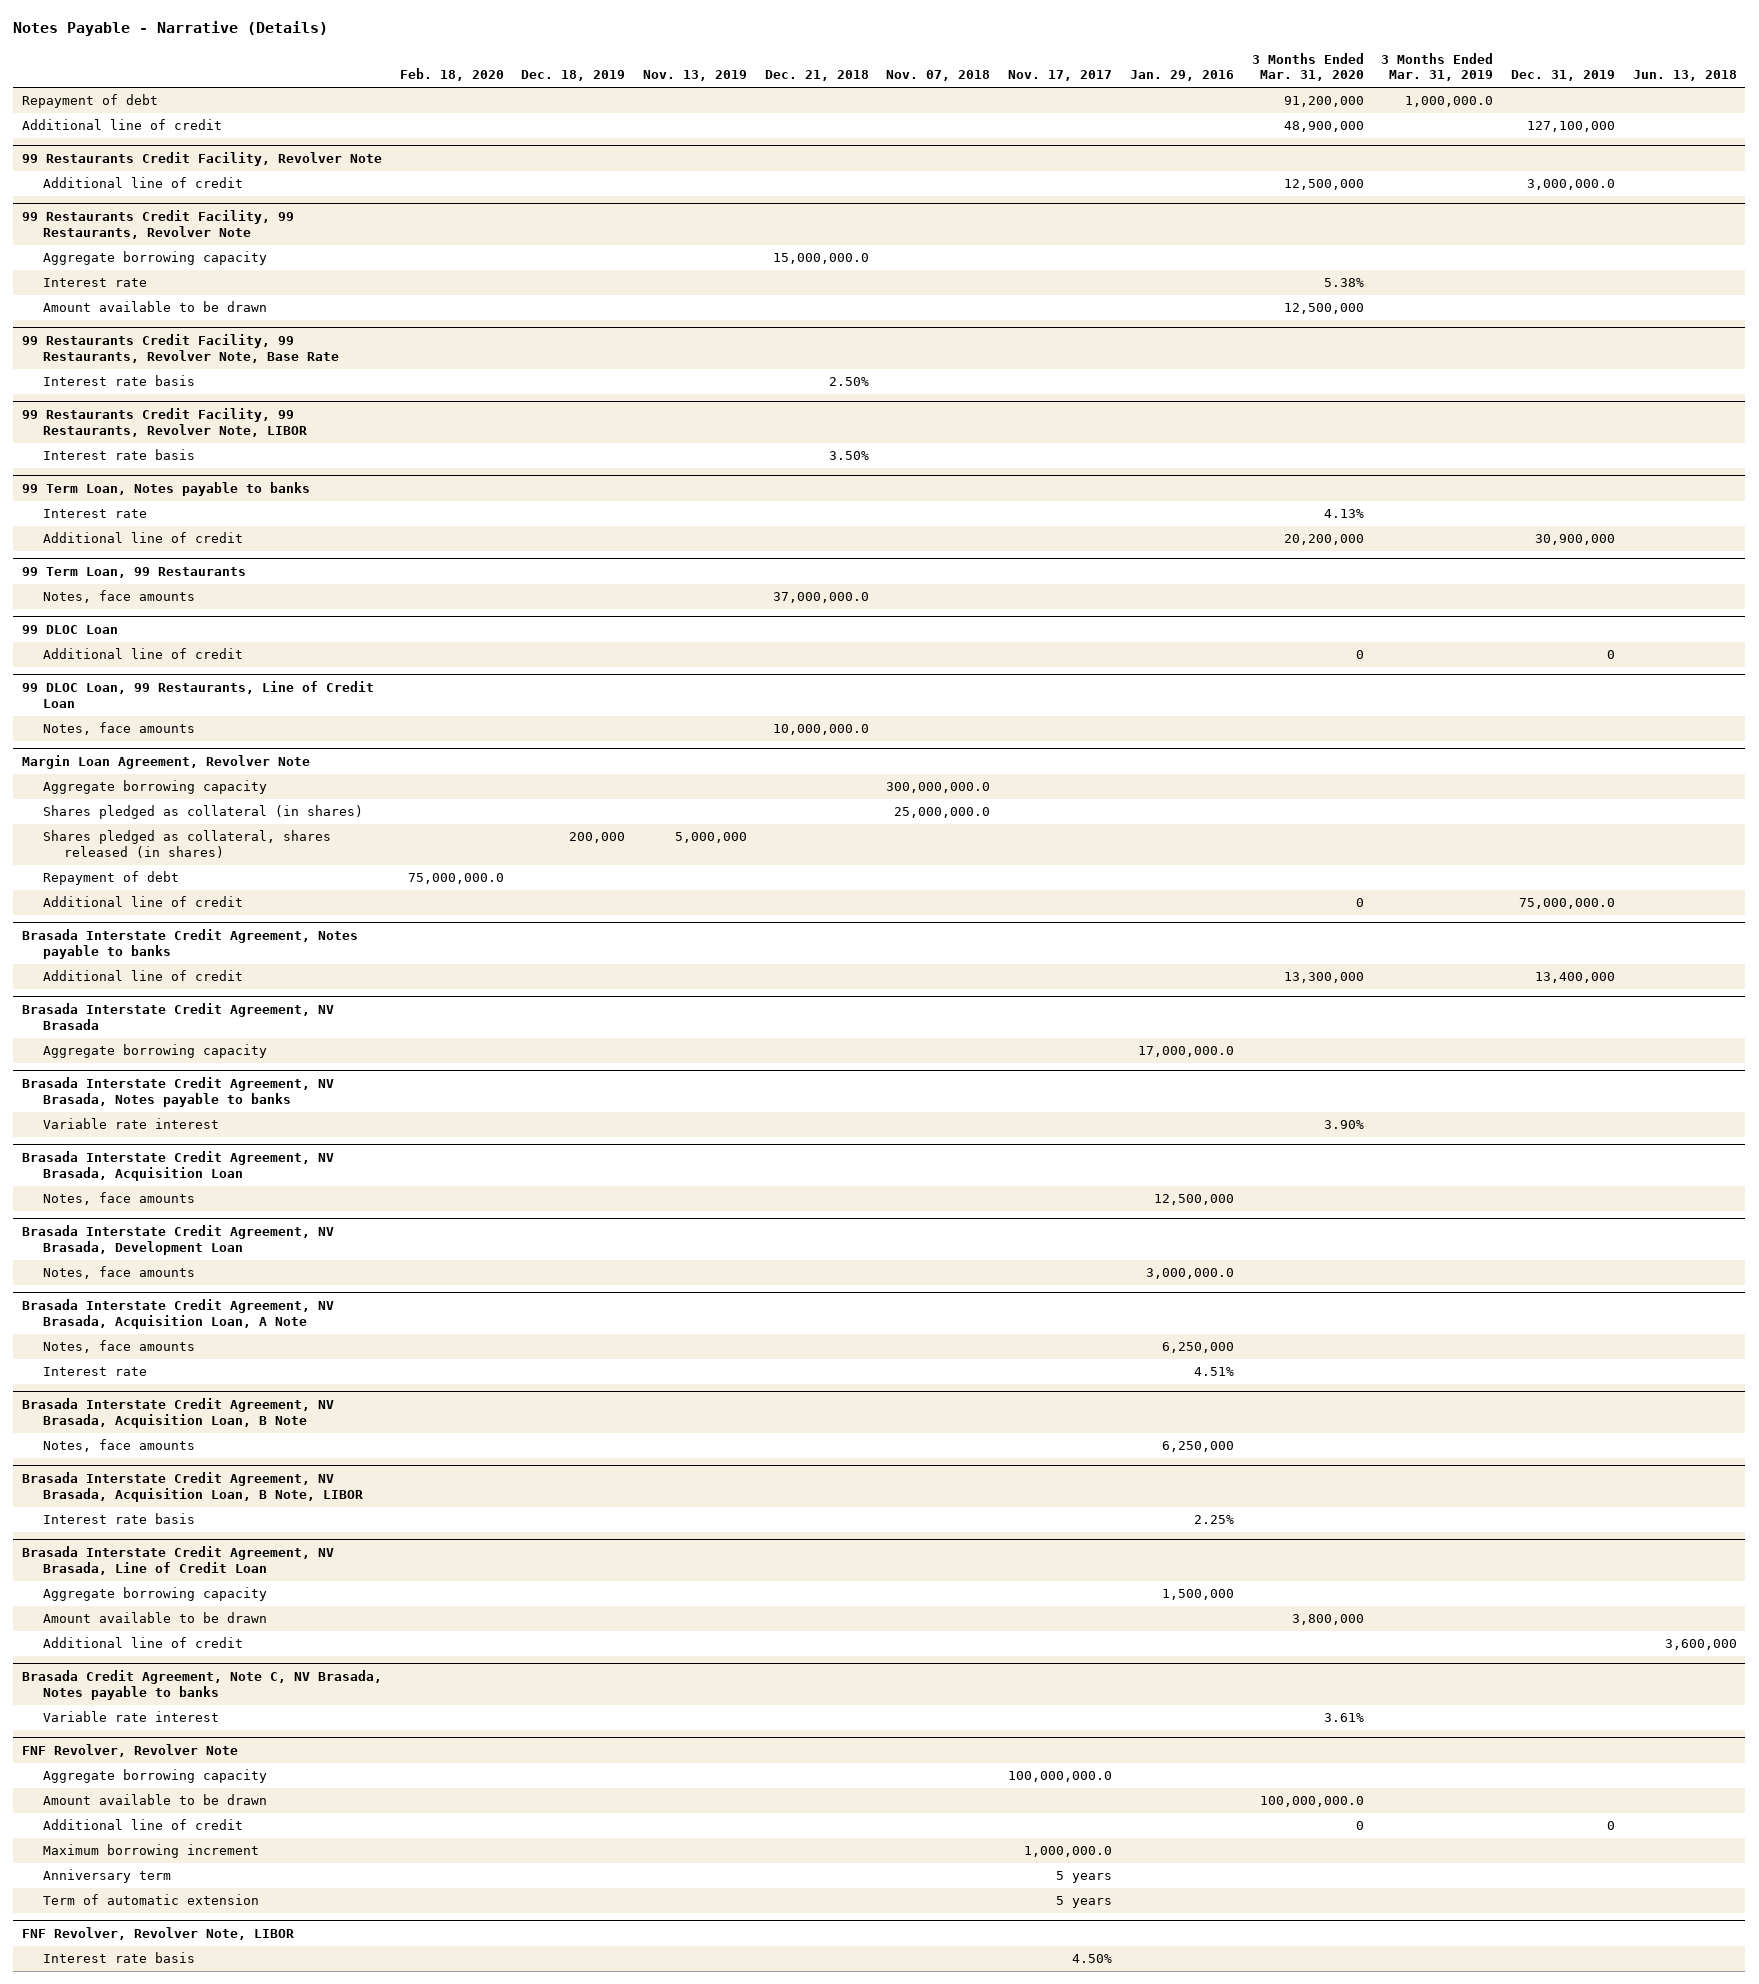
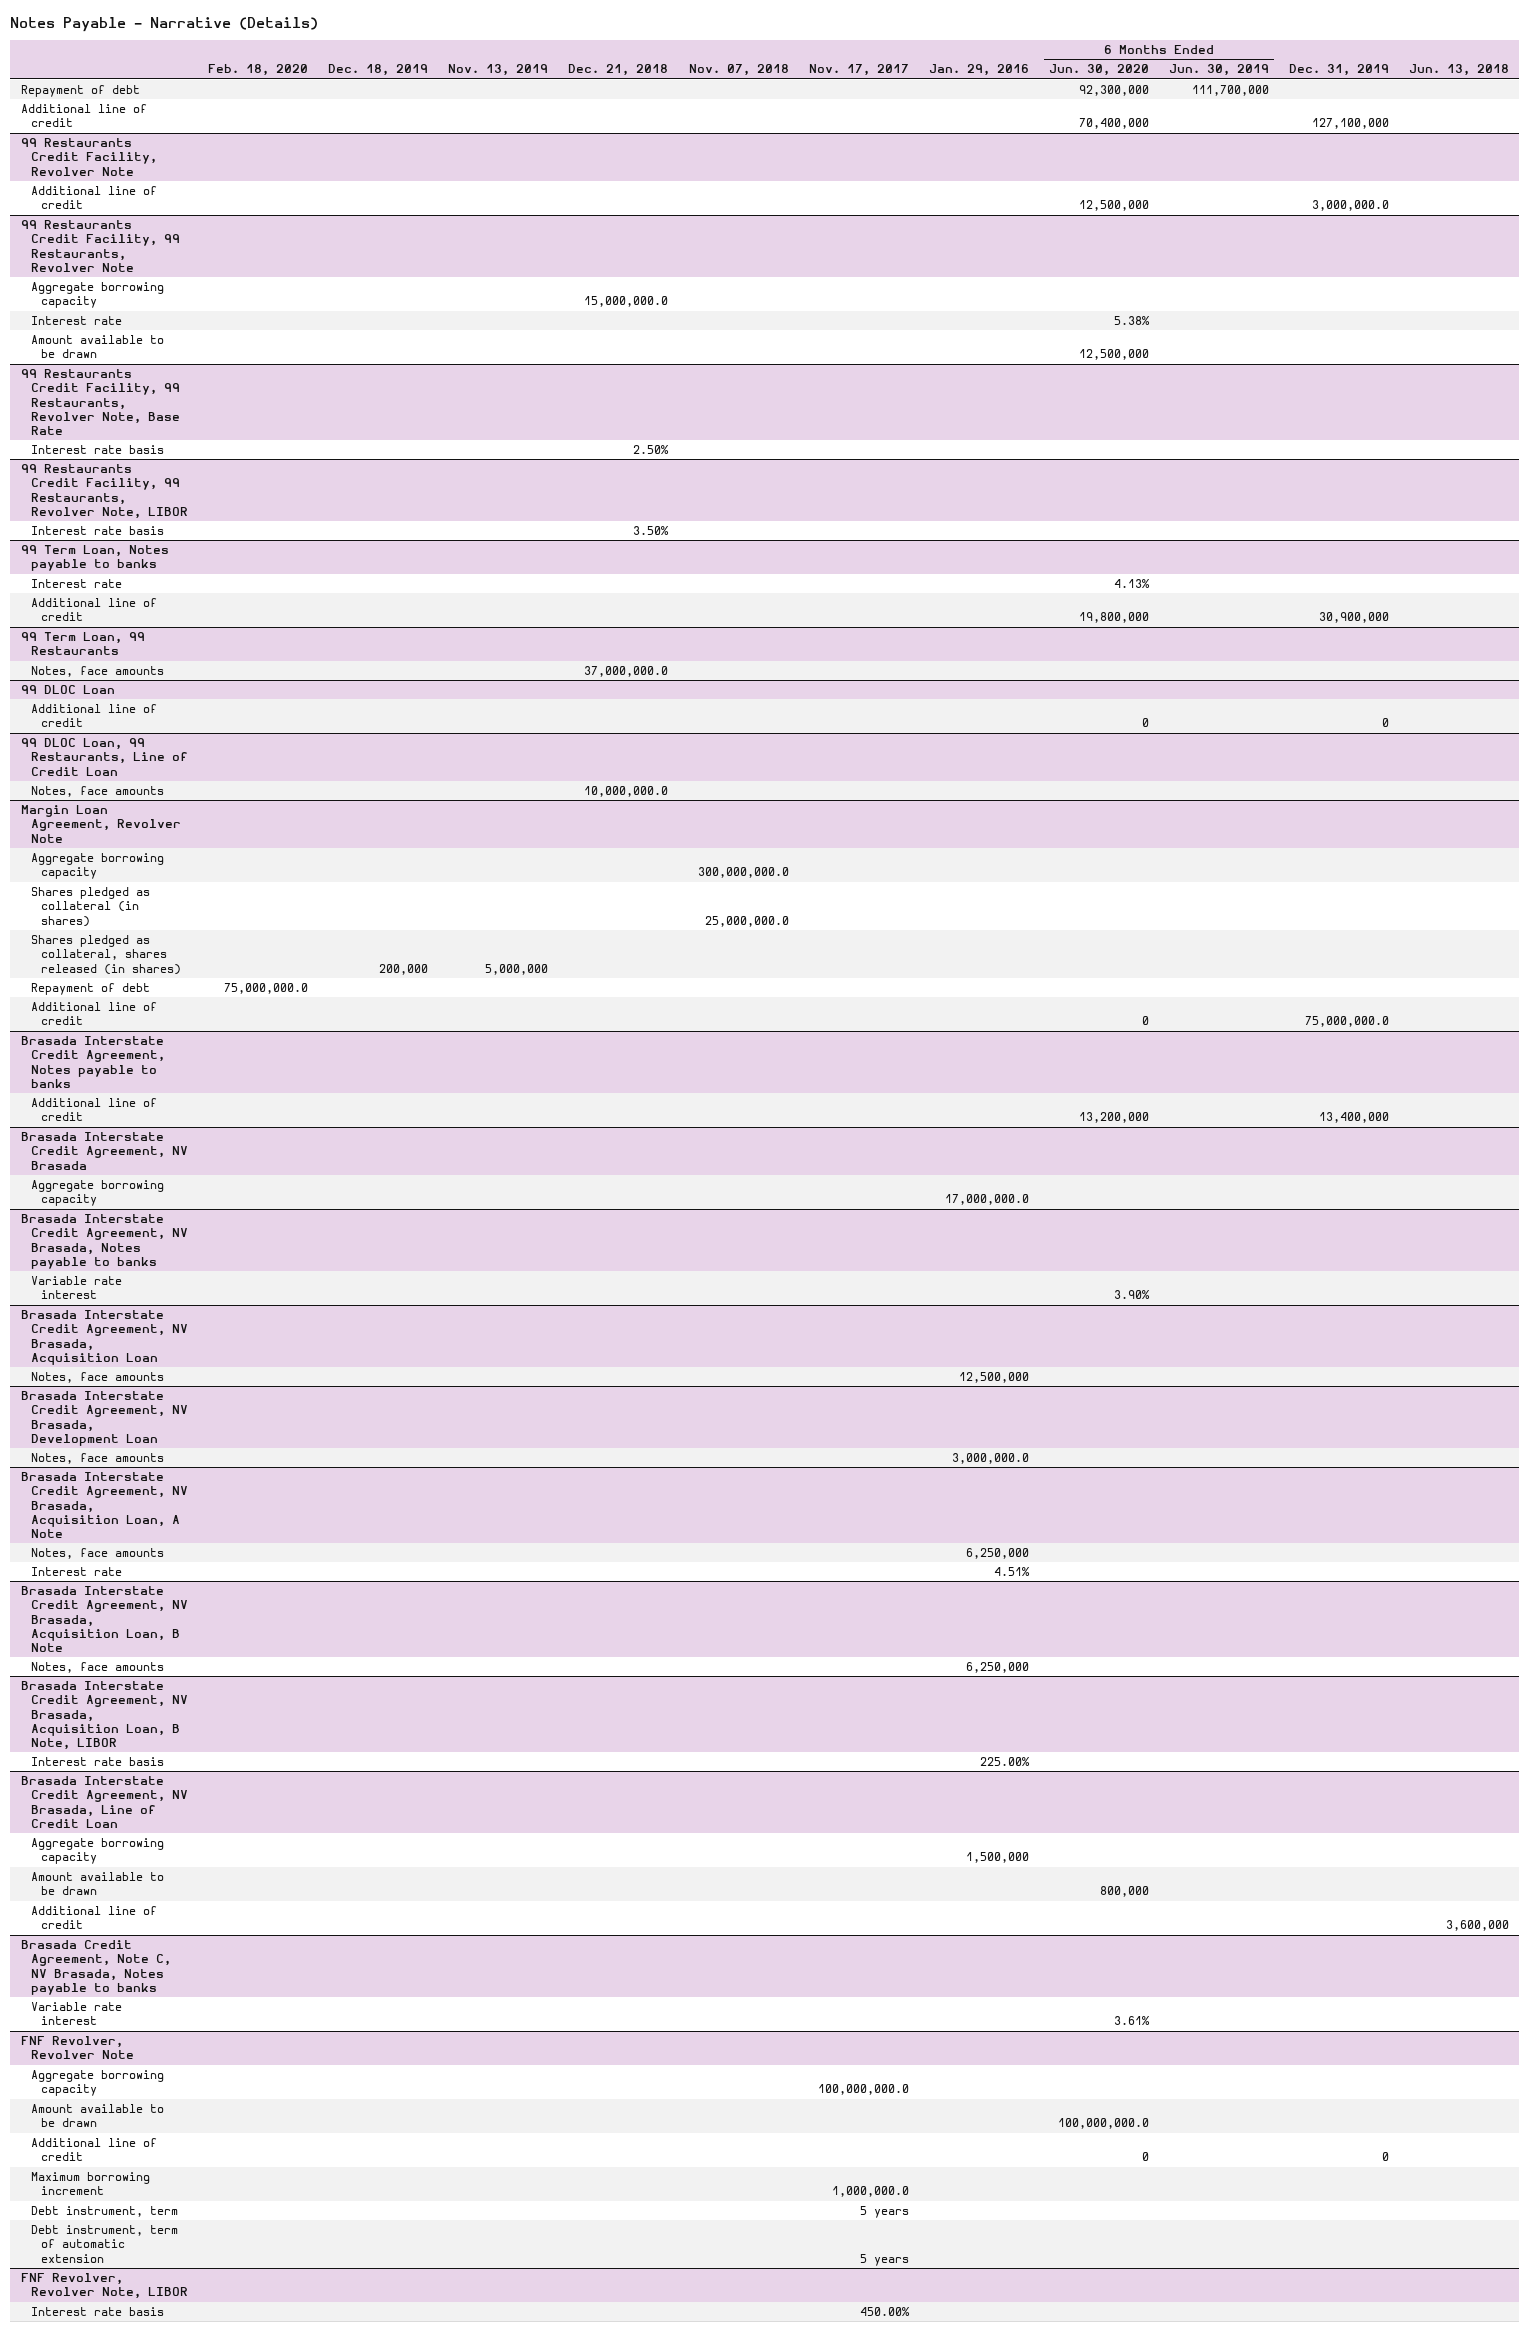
- | Feb. 18, 2020 | Dec. 18, 2019 | Nov. 13, 2019 | Dec. 21, 2018 | Nov. 07, 2018 | Nov. 17, 2017 | Jan. 29, 2016 | 3 Months Ended Mar. 31, 2020 | 3 Months Ended Mar. 31, 2019 | Dec. 31, 2019 | Jun. 13, 2018
+ | Feb. 18, 2020 | Dec. 18, 2019 | Nov. 13, 2019 | Dec. 21, 2018 | Nov. 07, 2018 | Nov. 17, 2017 | Jan. 29, 2016 | 6 Months Ended Jun. 30, 2020 | 6 Months Ended Jun. 30, 2019 | Dec. 31, 2019 | Jun. 13, 2018
@ Brasada Interstate Credit Agreement, NV Brasada, Acquisition Loan, B Note, LIBOR
- Interest rate basis | | | | | | | 2.25% | | | |
+ Interest rate basis | | | | | | | 225.00% | | | |
@ FNF Revolver, Revolver Note
- Anniversary term | | | | | | 5 years | | | | |
- Term of automatic extension | | | | | | 5 years | | | | |
+ Debt instrument, term | | | | | | 5 years | | | | |
+ Debt instrument, term of automatic extension | | | | | | 5 years | | | | |
@ FNF Revolver, Revolver Note, LIBOR
- Interest rate basis | | | | | | 4.50% | | | | |
+ Interest rate basis | | | | | | 450.00% | | | | |

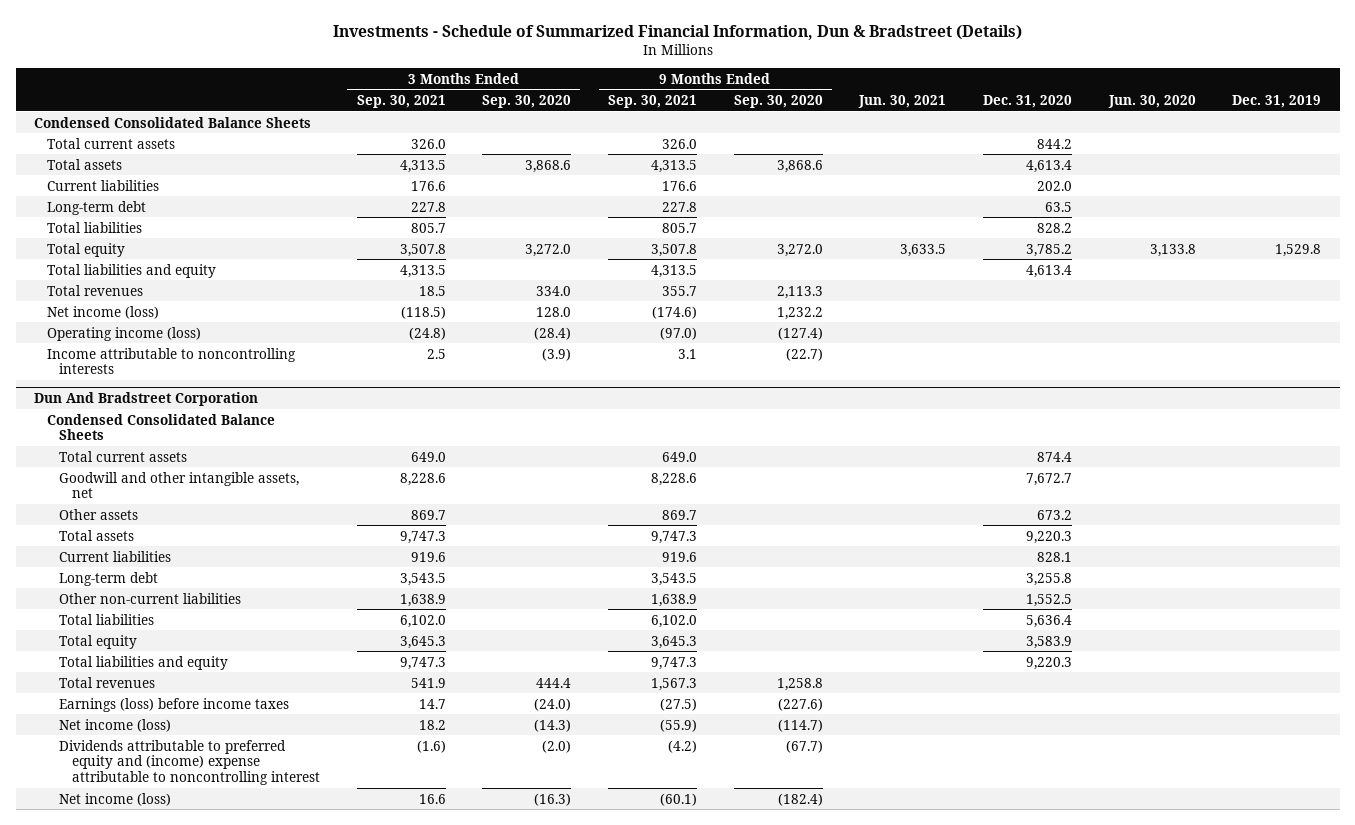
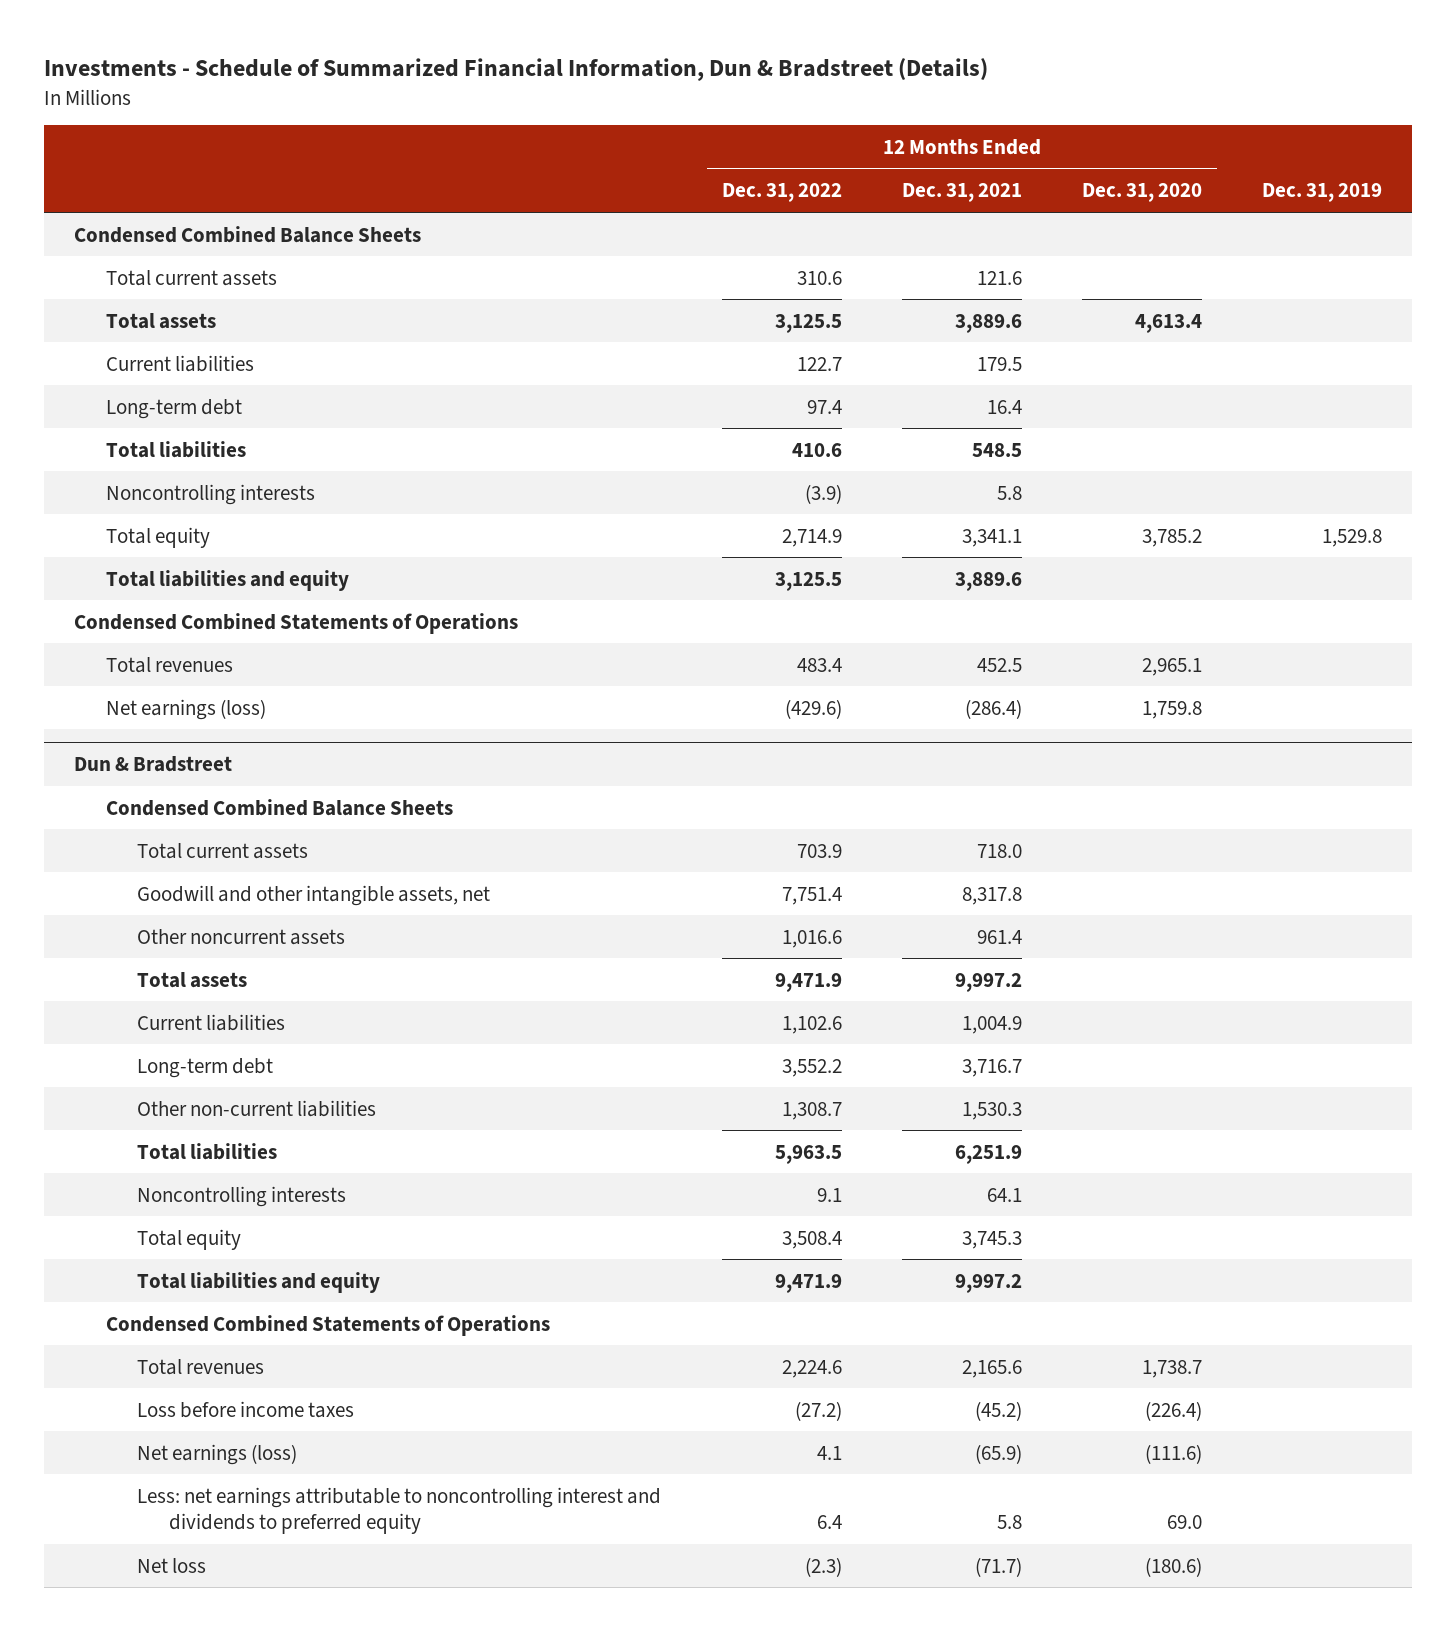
- | 3 Months Ended Sep. 30, 2021 | 3 Months Ended Sep. 30, 2020 | 9 Months Ended Sep. 30, 2021 | 9 Months Ended Sep. 30, 2020 | Jun. 30, 2021 | Dec. 31, 2020 | Jun. 30, 2020 | Dec. 31, 2019
+ | 12 Months Ended Dec. 31, 2022 | 12 Months Ended Dec. 31, 2021 | 12 Months Ended Dec. 31, 2020 | Dec. 31, 2019
- Condensed Consolidated Balance Sheets
+ Condensed Combined Balance Sheets
+ Noncontrolling interests | (3.9) | 5.8 | |
+ Condensed Combined Statements of Operations
- Net income (loss) | (118.5) | 128.0 | (174.6) | 1,232.2 | | | |
- Operating income (loss) | (24.8) | (28.4) | (97.0) | (127.4) | | | |
- Income attributable to noncontrolling interests | 2.5 | (3.9) | 3.1 | (22.7) | | | |
- Dun And Bradstreet Corporation
- Condensed Consolidated Balance Sheets
+ Net earnings (loss) | (429.6) | (286.4) | 1,759.8 |
+ Dun & Bradstreet
+ Condensed Combined Balance Sheets
- Other assets | 869.7 | | 869.7 | | | 673.2 | |
+ Other noncurrent assets | 1,016.6 | 961.4 | |
+ Noncontrolling interests | 9.1 | 64.1 | |
+ Condensed Combined Statements of Operations
- Earnings (loss) before income taxes | 14.7 | (24.0) | (27.5) | (227.6) | | | |
- Net income (loss) | 18.2 | (14.3) | (55.9) | (114.7) | | | |
- Dividends attributable to preferred equity and (income) expense attributable to noncontrolling interest | (1.6) | (2.0) | (4.2) | (67.7) | | | |
- Net income (loss) | 16.6 | (16.3) | (60.1) | (182.4) | | | |
+ Loss before income taxes | (27.2) | (45.2) | (226.4) |
+ Net earnings (loss) | 4.1 | (65.9) | (111.6) |
+ Less: net earnings attributable to noncontrolling interest and dividends to preferred equity | 6.4 | 5.8 | 69.0 |
+ Net loss | (2.3) | (71.7) | (180.6) |

